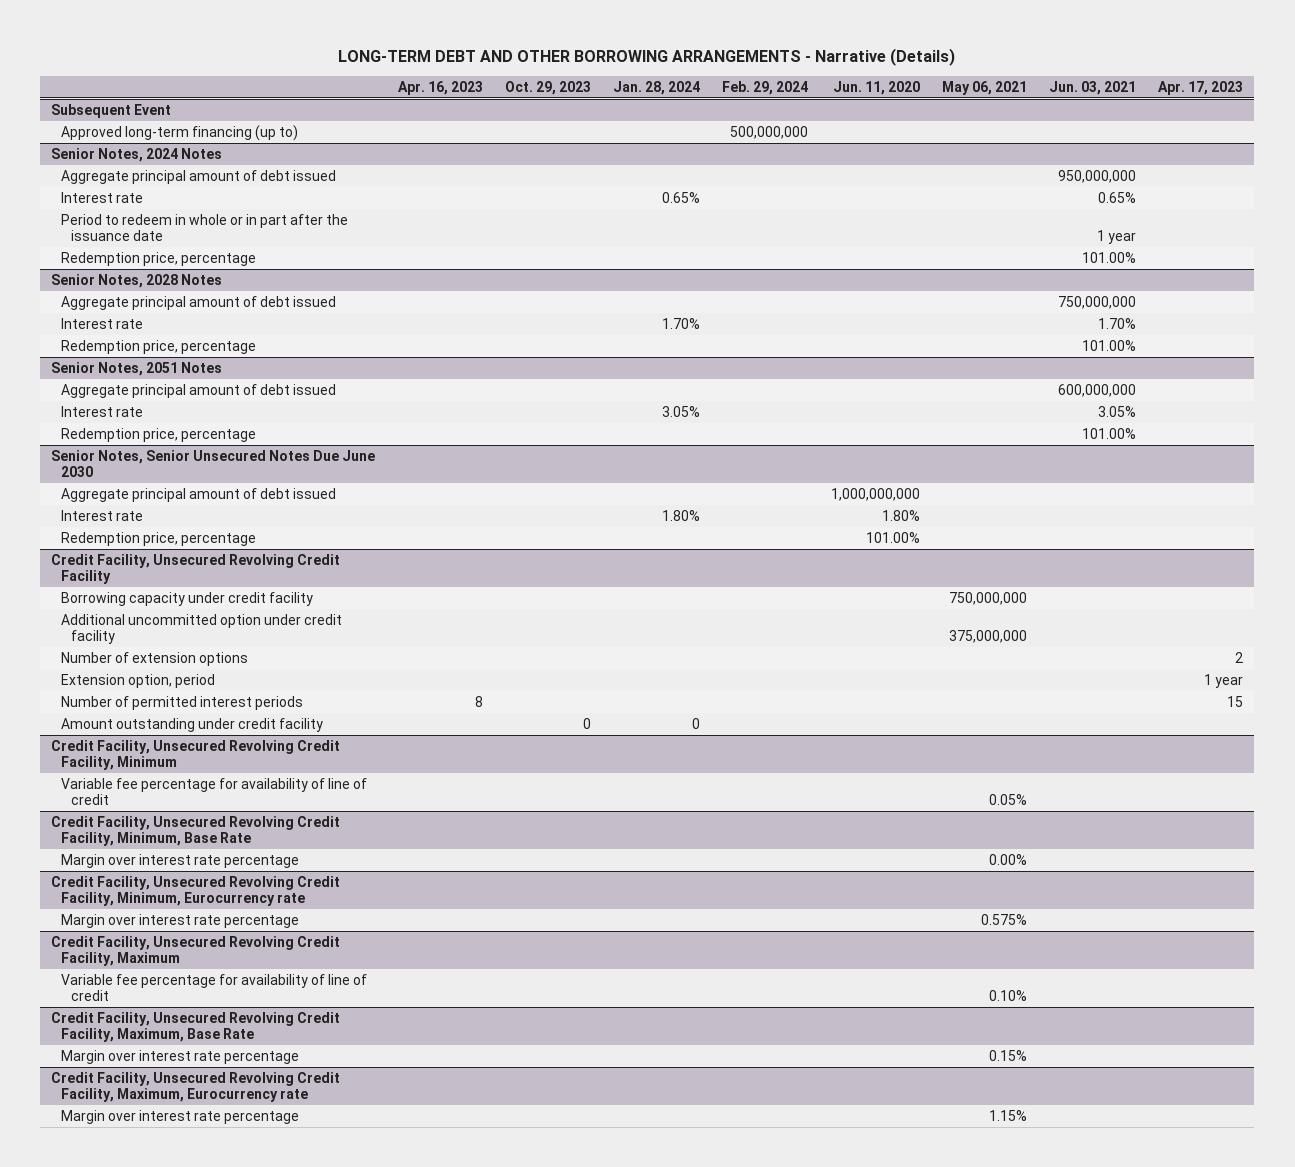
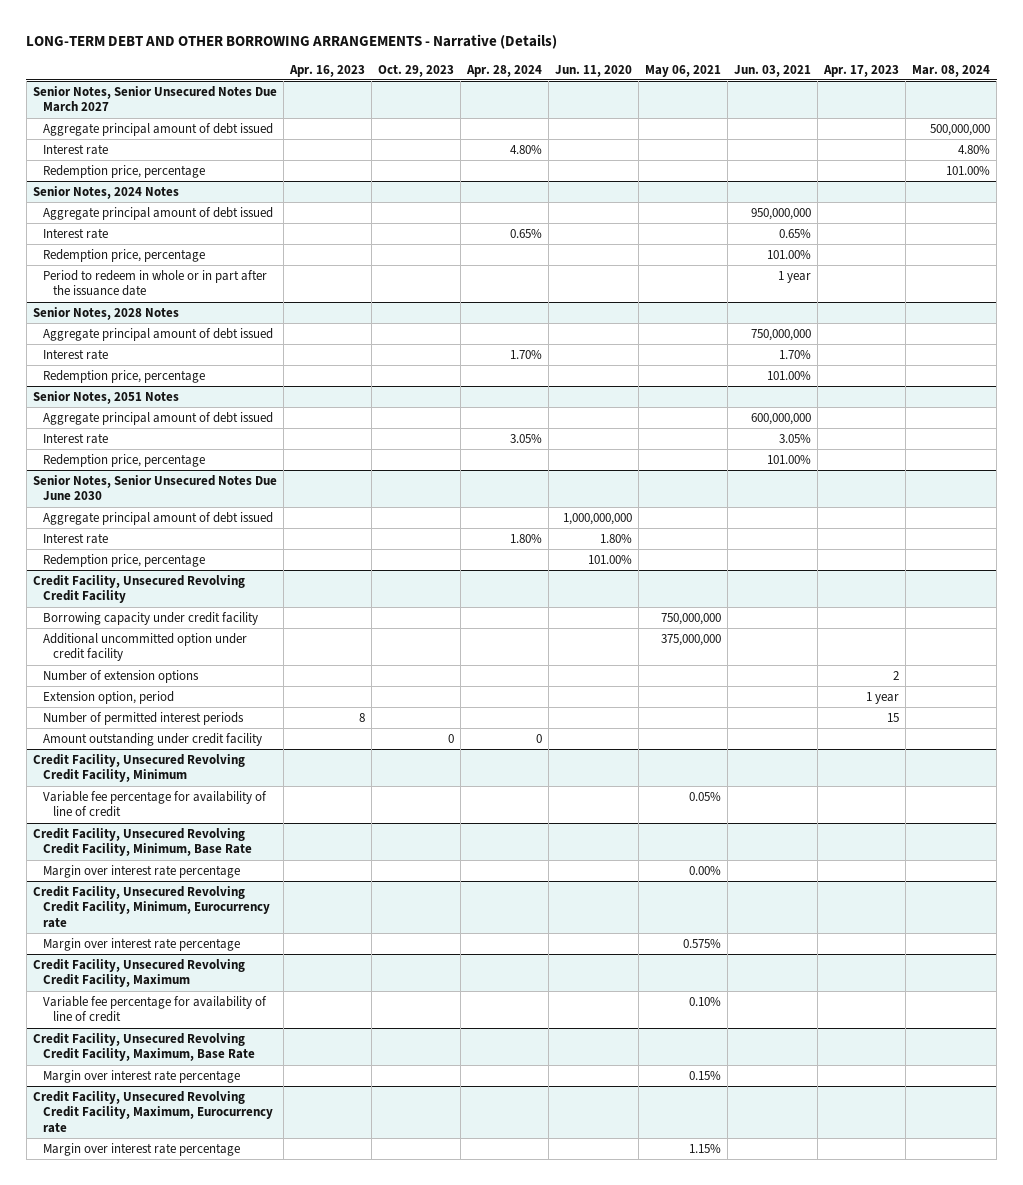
- | Apr. 16, 2023 | Oct. 29, 2023 | Jan. 28, 2024 | Feb. 29, 2024 | Jun. 11, 2020 | May 06, 2021 | Jun. 03, 2021 | Apr. 17, 2023
+ | Apr. 16, 2023 | Oct. 29, 2023 | Apr. 28, 2024 | Jun. 11, 2020 | May 06, 2021 | Jun. 03, 2021 | Apr. 17, 2023 | Mar. 08, 2024
- Subsequent Event
- Approved long-term financing (up to) | | | | 500,000,000 | | | |
+ Senior Notes, Senior Unsecured Notes Due March 2027
+ Aggregate principal amount of debt issued | | | | | | | | 500,000,000
+ Interest rate | | | 4.80% | | | | | 4.80%
+ Redemption price, percentage | | | | | | | | 101.00%
@ Senior Notes, 2024 Notes
moved down: Period to redeem in whole or in part after the issuance date | | | | | | 1 year | |

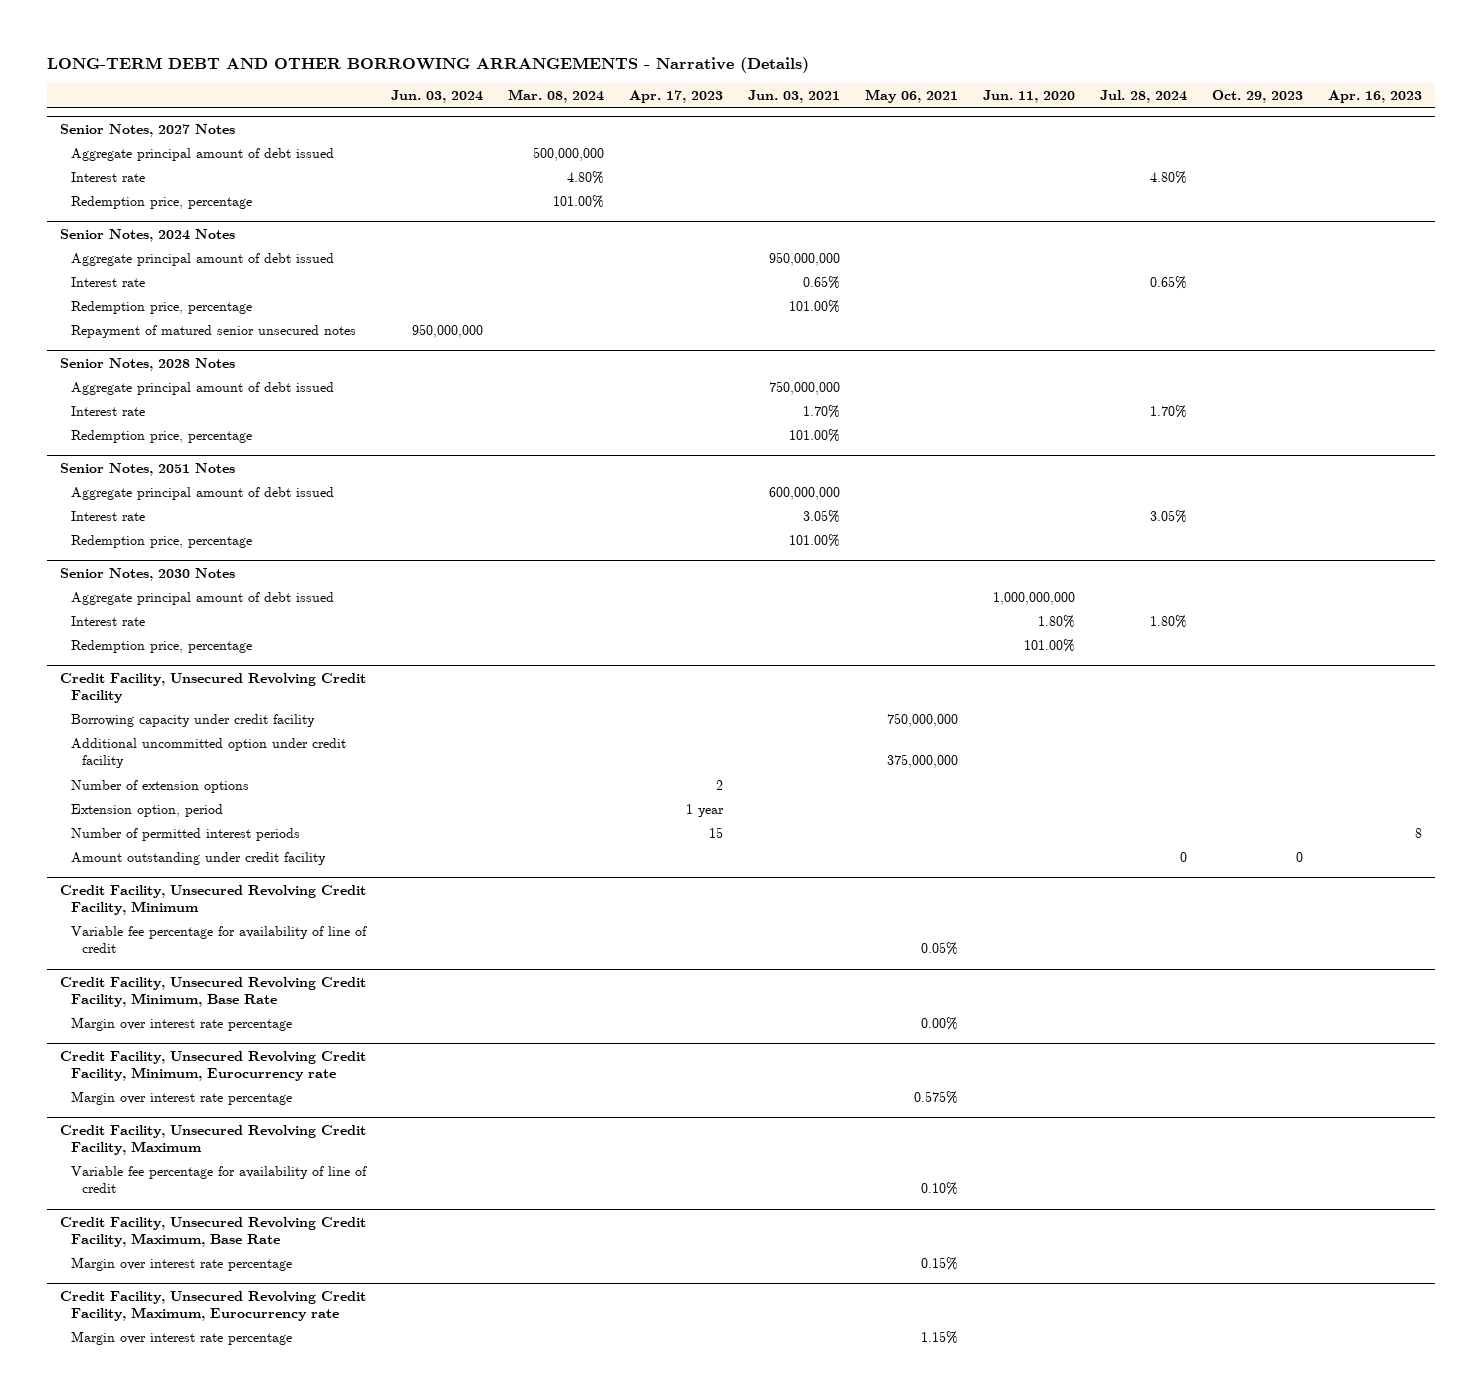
- | Apr. 16, 2023 | Oct. 29, 2023 | Apr. 28, 2024 | Jun. 11, 2020 | May 06, 2021 | Jun. 03, 2021 | Apr. 17, 2023 | Mar. 08, 2024
+ | Jun. 03, 2024 | Mar. 08, 2024 | Apr. 17, 2023 | Jun. 03, 2021 | May 06, 2021 | Jun. 11, 2020 | Jul. 28, 2024 | Oct. 29, 2023 | Apr. 16, 2023
- Senior Notes, Senior Unsecured Notes Due March 2027
+ Senior Notes, 2027 Notes
@ Senior Notes, 2024 Notes
- Period to redeem in whole or in part after the issuance date | | | | | | 1 year | |
+ Repayment of matured senior unsecured notes | 950,000,000 | | | | | | | |
- Senior Notes, Senior Unsecured Notes Due June 2030
+ Senior Notes, 2030 Notes

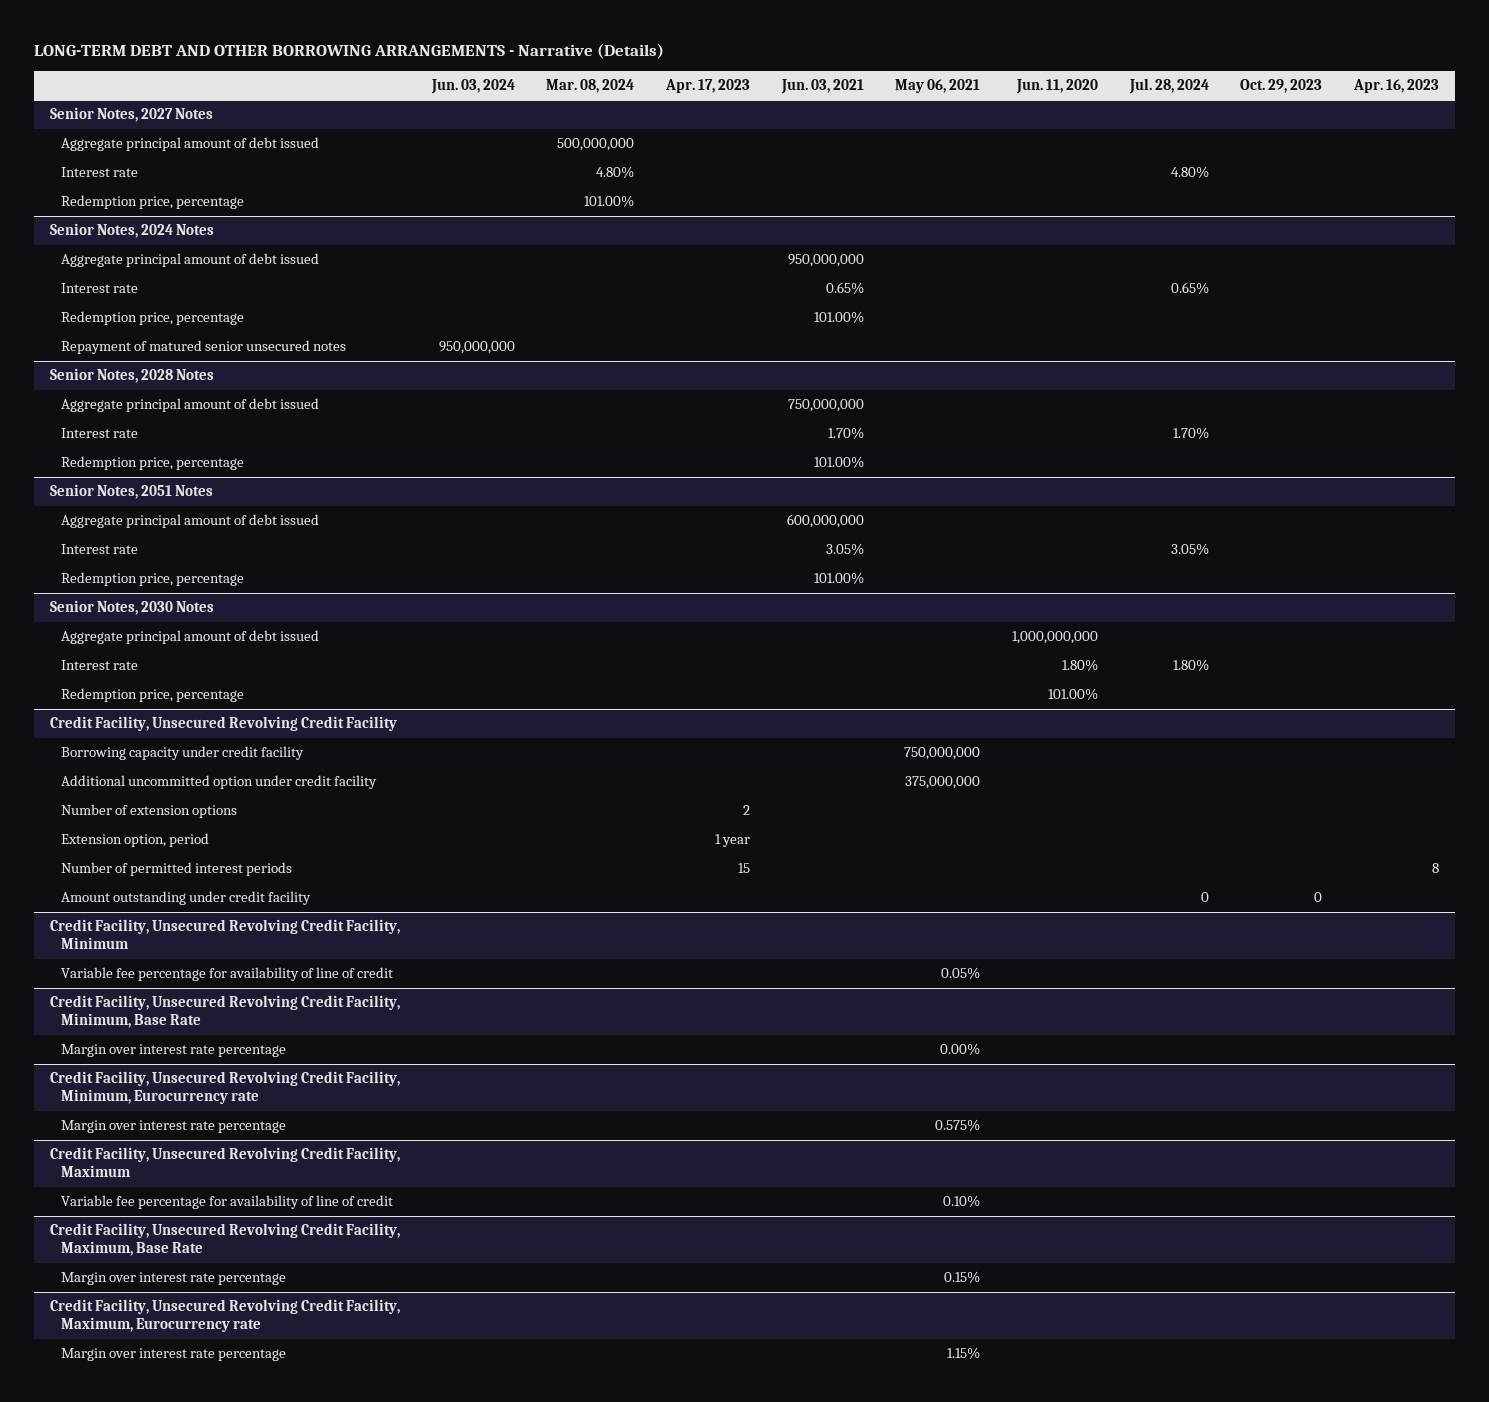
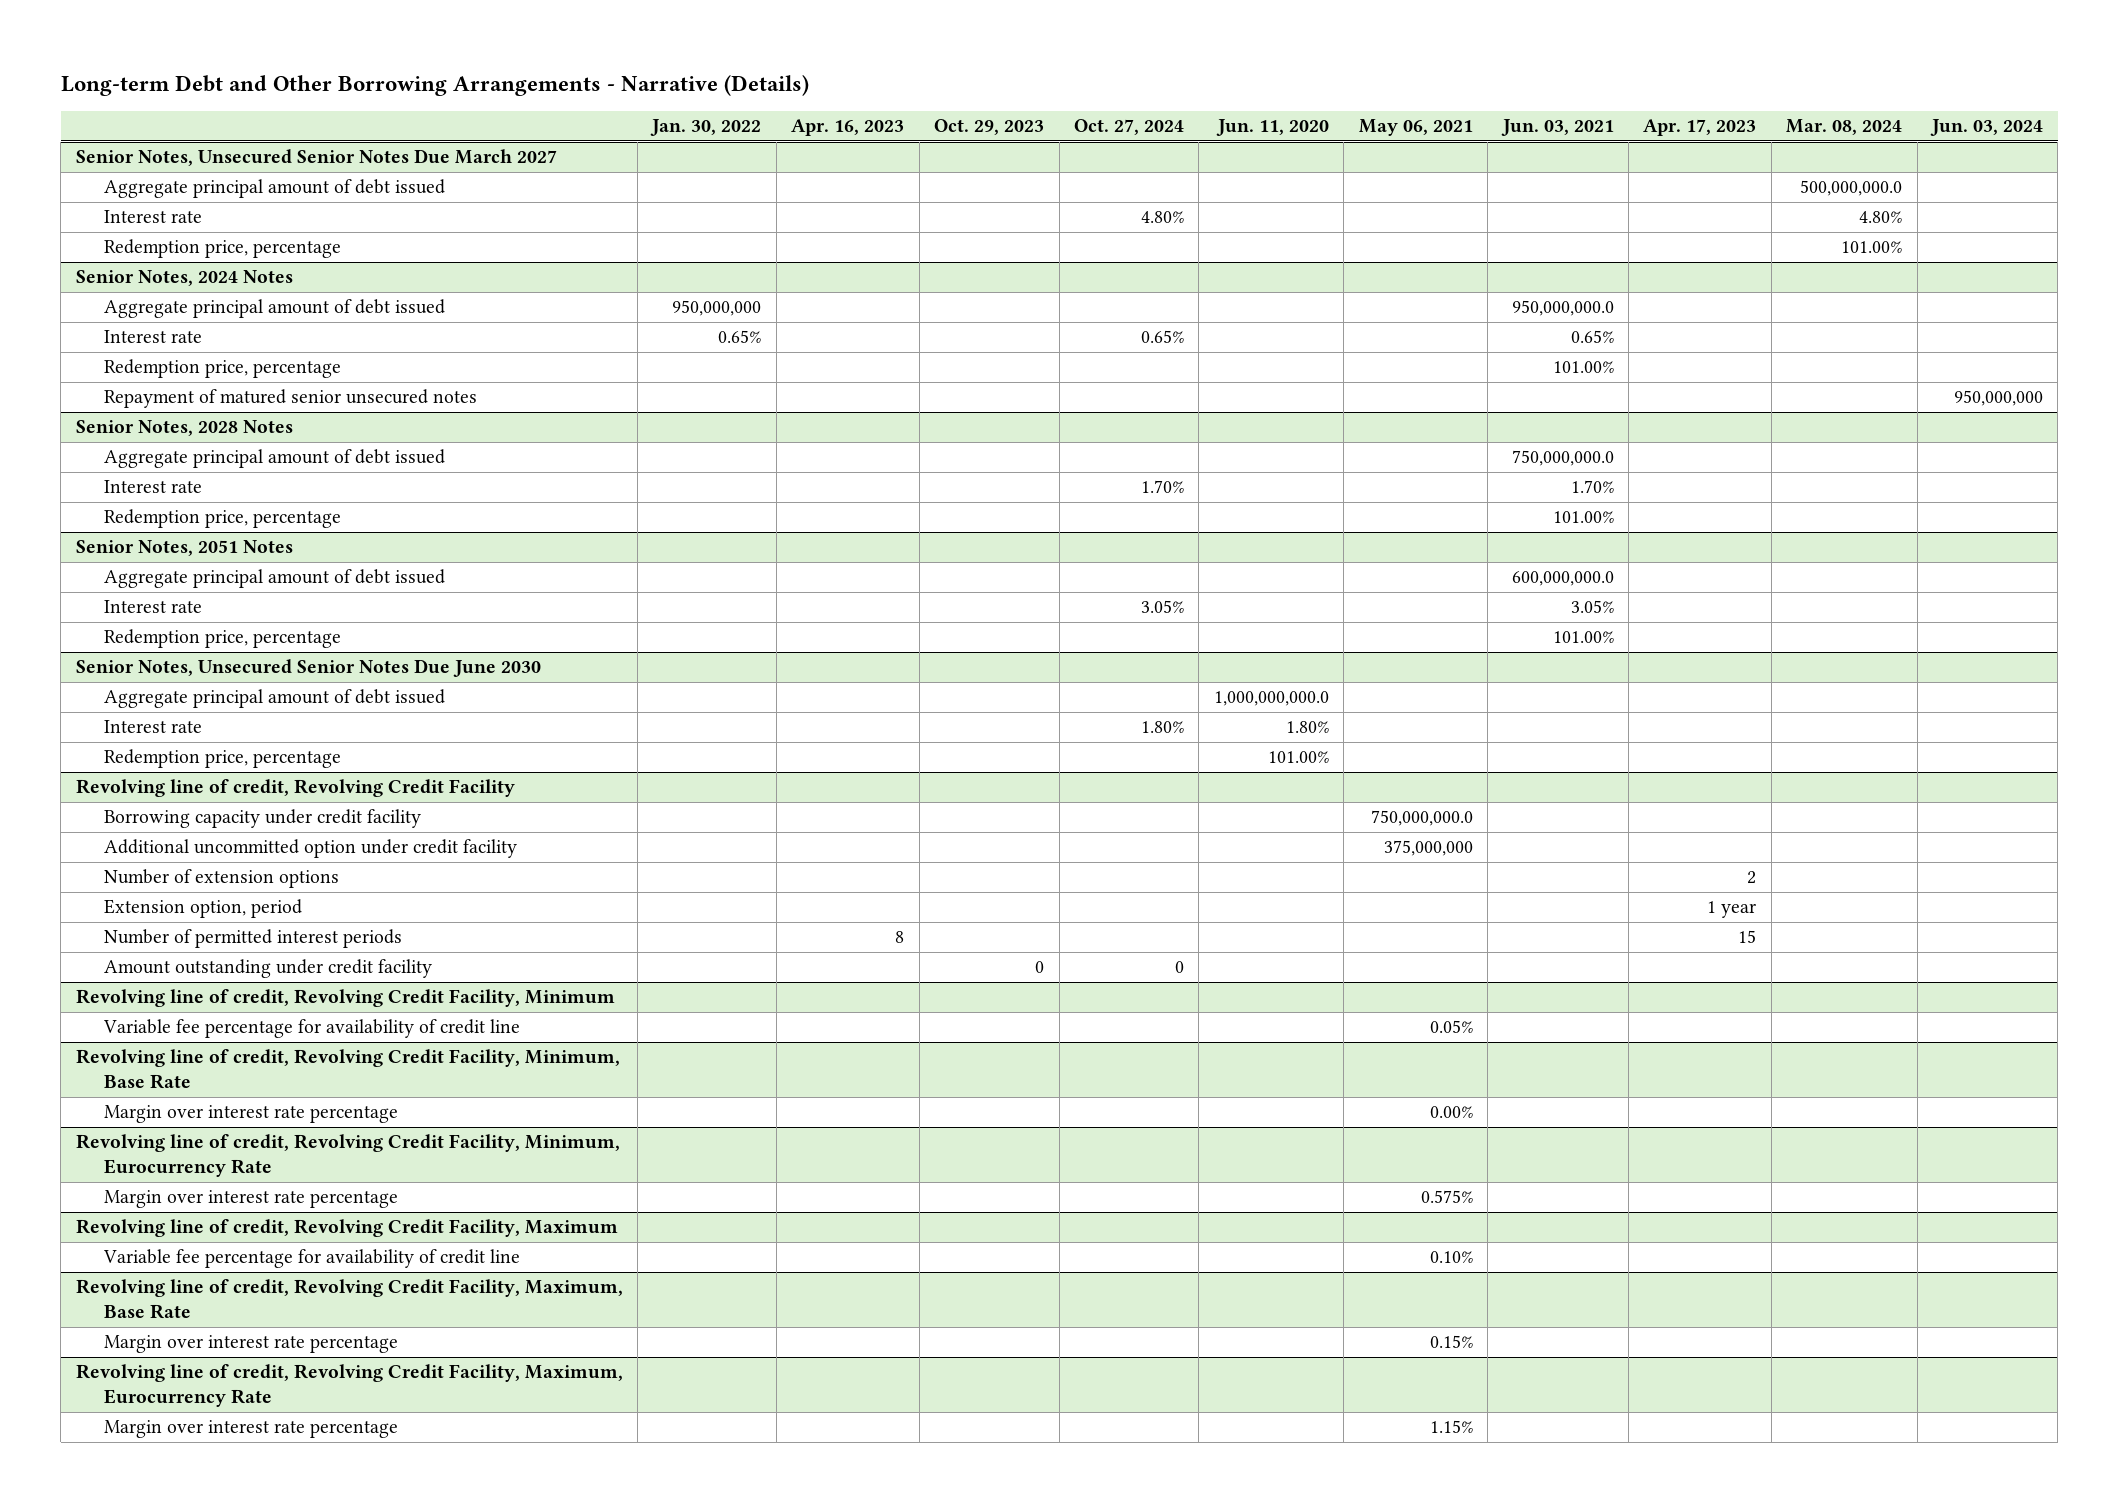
- LONG-TERM DEBT AND OTHER BORROWING ARRANGEMENTS - Narrative (Details)
+ Long-term Debt and Other Borrowing Arrangements - Narrative (Details)
- | Jun. 03, 2024 | Mar. 08, 2024 | Apr. 17, 2023 | Jun. 03, 2021 | May 06, 2021 | Jun. 11, 2020 | Jul. 28, 2024 | Oct. 29, 2023 | Apr. 16, 2023
+ | Jan. 30, 2022 | Apr. 16, 2023 | Oct. 29, 2023 | Oct. 27, 2024 | Jun. 11, 2020 | May 06, 2021 | Jun. 03, 2021 | Apr. 17, 2023 | Mar. 08, 2024 | Jun. 03, 2024
- Senior Notes, 2027 Notes
- Aggregate principal amount of debt issued | | 500,000,000 | | | | | | |
+ Senior Notes, Unsecured Senior Notes Due March 2027
+ Aggregate principal amount of debt issued | | | | | | | | | 500,000,000.0 |
@ Senior Notes, 2024 Notes
- Aggregate principal amount of debt issued | | | | 950,000,000 | | | | |
+ Aggregate principal amount of debt issued | 950,000,000 | | | | | | 950,000,000.0 | | |
@ Senior Notes, 2028 Notes
- Aggregate principal amount of debt issued | | | | 750,000,000 | | | | |
+ Aggregate principal amount of debt issued | | | | | | | 750,000,000.0 | | |
@ Senior Notes, 2051 Notes
- Aggregate principal amount of debt issued | | | | 600,000,000 | | | | |
+ Aggregate principal amount of debt issued | | | | | | | 600,000,000.0 | | |
- Senior Notes, 2030 Notes
- Aggregate principal amount of debt issued | | | | | | 1,000,000,000 | | |
+ Senior Notes, Unsecured Senior Notes Due June 2030
+ Aggregate principal amount of debt issued | | | | | 1,000,000,000.0 | | | | |
- Credit Facility, Unsecured Revolving Credit Facility
- Borrowing capacity under credit facility | | | | | 750,000,000 | | | |
+ Revolving line of credit, Revolving Credit Facility
+ Borrowing capacity under credit facility | | | | | | 750,000,000.0 | | | |
- Credit Facility, Unsecured Revolving Credit Facility, Minimum
- Variable fee percentage for availability of line of credit | | | | | 0.05% | | | |
- Credit Facility, Unsecured Revolving Credit Facility, Minimum, Base Rate
+ Revolving line of credit, Revolving Credit Facility, Minimum
+ Variable fee percentage for availability of credit line | | | | | | 0.05% | | | |
+ Revolving line of credit, Revolving Credit Facility, Minimum, Base Rate
- Credit Facility, Unsecured Revolving Credit Facility, Minimum, Eurocurrency rate
+ Revolving line of credit, Revolving Credit Facility, Minimum, Eurocurrency Rate
- Credit Facility, Unsecured Revolving Credit Facility, Maximum
- Variable fee percentage for availability of line of credit | | | | | 0.10% | | | |
- Credit Facility, Unsecured Revolving Credit Facility, Maximum, Base Rate
+ Revolving line of credit, Revolving Credit Facility, Maximum
+ Variable fee percentage for availability of credit line | | | | | | 0.10% | | | |
+ Revolving line of credit, Revolving Credit Facility, Maximum, Base Rate
- Credit Facility, Unsecured Revolving Credit Facility, Maximum, Eurocurrency rate
+ Revolving line of credit, Revolving Credit Facility, Maximum, Eurocurrency Rate

